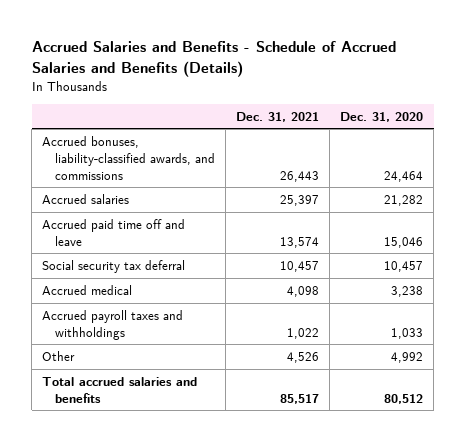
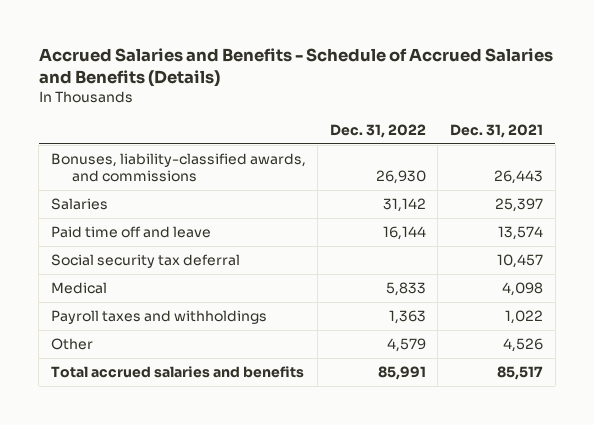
- | Dec. 31, 2021 | Dec. 31, 2020
+ | Dec. 31, 2022 | Dec. 31, 2021
- Accrued bonuses, liability-classified awards, and commissions | 26,443 | 24,464
- Accrued salaries | 25,397 | 21,282
- Accrued paid time off and leave | 13,574 | 15,046
+ Bonuses, liability-classified awards, and commissions | 26,930 | 26,443
+ Salaries | 31,142 | 25,397
+ Paid time off and leave | 16,144 | 13,574
- Accrued medical | 4,098 | 3,238
- Accrued payroll taxes and withholdings | 1,022 | 1,033
+ Medical | 5,833 | 4,098
+ Payroll taxes and withholdings | 1,363 | 1,022

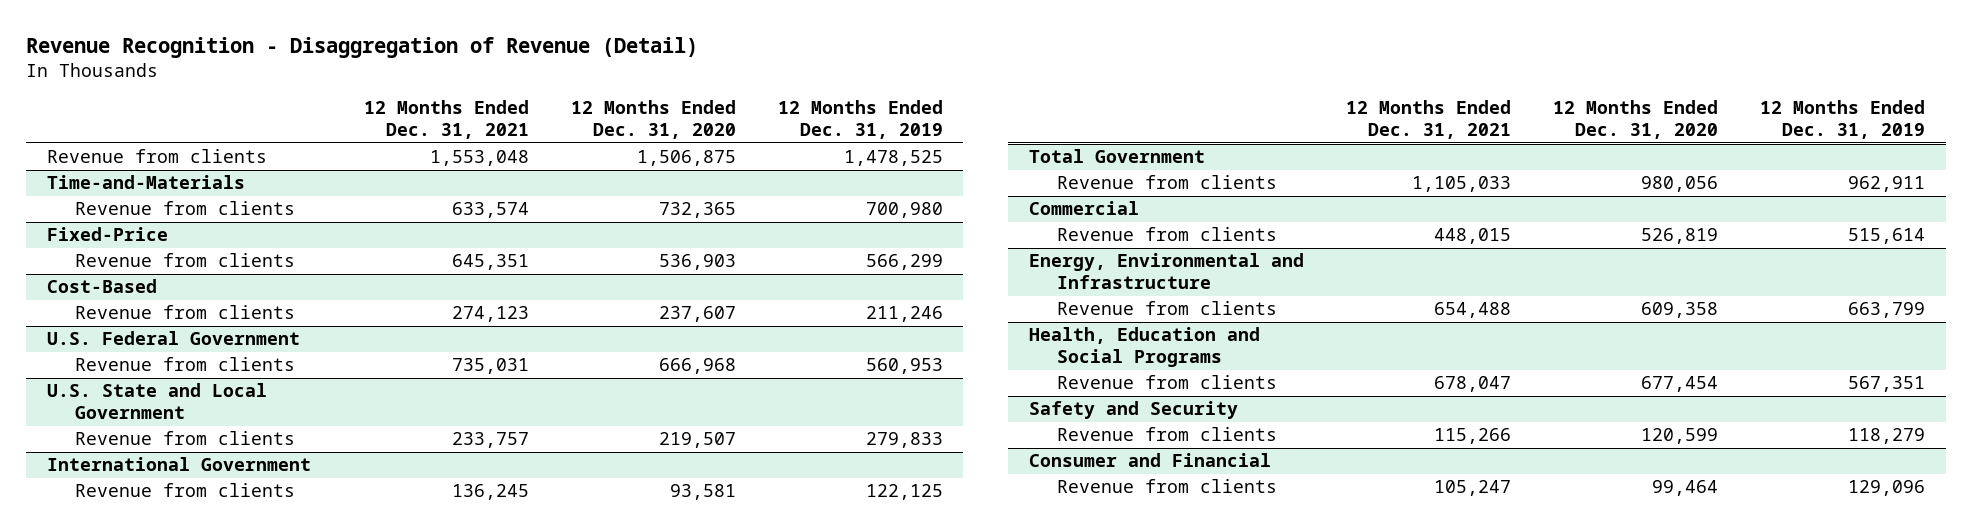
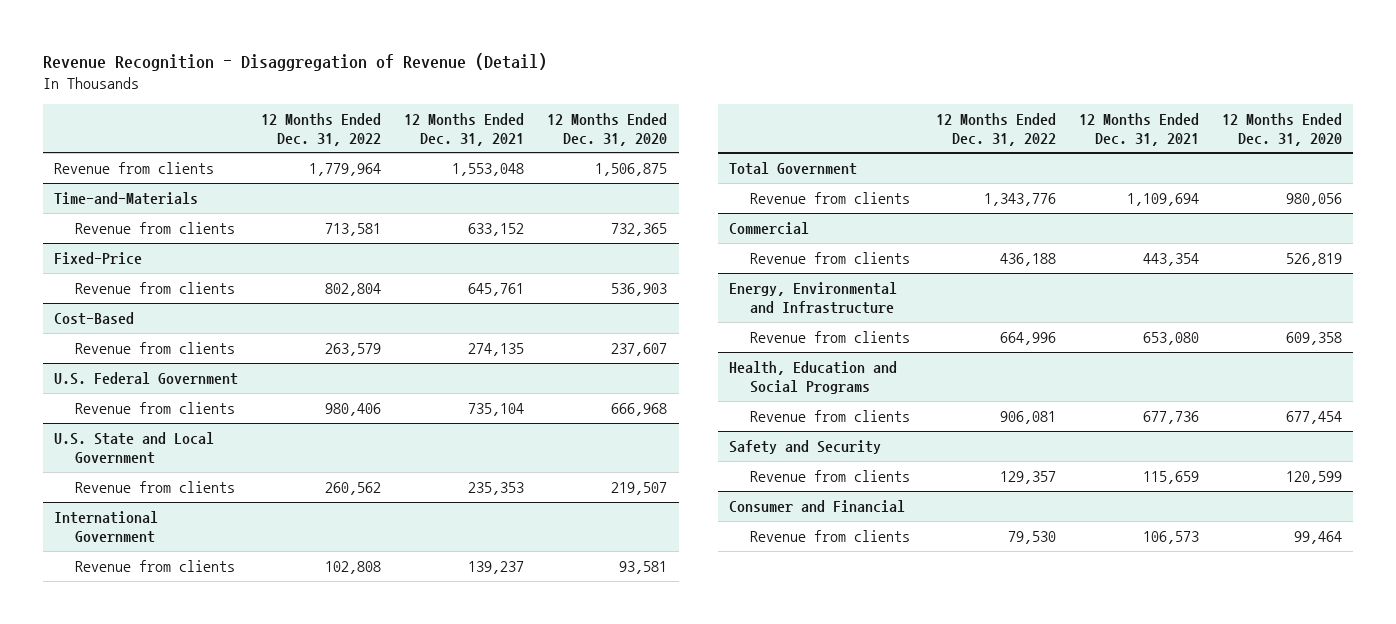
- | 12 Months Ended Dec. 31, 2021 | 12 Months Ended Dec. 31, 2020 | 12 Months Ended Dec. 31, 2019
+ | 12 Months Ended Dec. 31, 2022 | 12 Months Ended Dec. 31, 2021 | 12 Months Ended Dec. 31, 2020
@ Time-and-Materials
- Revenue from clients | 633,574 | 732,365 | 700,980
+ Revenue from clients | 713,581 | 633,152 | 732,365
@ Fixed-Price
- Revenue from clients | 645,351 | 536,903 | 566,299
+ Revenue from clients | 802,804 | 645,761 | 536,903
@ Cost-Based
- Revenue from clients | 274,123 | 237,607 | 211,246
+ Revenue from clients | 263,579 | 274,135 | 237,607
@ U.S. Federal Government
- Revenue from clients | 735,031 | 666,968 | 560,953
+ Revenue from clients | 980,406 | 735,104 | 666,968
@ U.S. State and Local Government
- Revenue from clients | 233,757 | 219,507 | 279,833
+ Revenue from clients | 260,562 | 235,353 | 219,507
@ International Government
- Revenue from clients | 136,245 | 93,581 | 122,125
+ Revenue from clients | 102,808 | 139,237 | 93,581
@ Total Government
- Revenue from clients | 1,105,033 | 980,056 | 962,911
+ Revenue from clients | 1,343,776 | 1,109,694 | 980,056
@ Commercial
- Revenue from clients | 448,015 | 526,819 | 515,614
+ Revenue from clients | 436,188 | 443,354 | 526,819
@ Energy, Environmental and Infrastructure
- Revenue from clients | 654,488 | 609,358 | 663,799
+ Revenue from clients | 664,996 | 653,080 | 609,358
@ Health, Education and Social Programs
- Revenue from clients | 678,047 | 677,454 | 567,351
+ Revenue from clients | 906,081 | 677,736 | 677,454
@ Safety and Security
- Revenue from clients | 115,266 | 120,599 | 118,279
+ Revenue from clients | 129,357 | 115,659 | 120,599
@ Consumer and Financial
- Revenue from clients | 105,247 | 99,464 | 129,096
+ Revenue from clients | 79,530 | 106,573 | 99,464

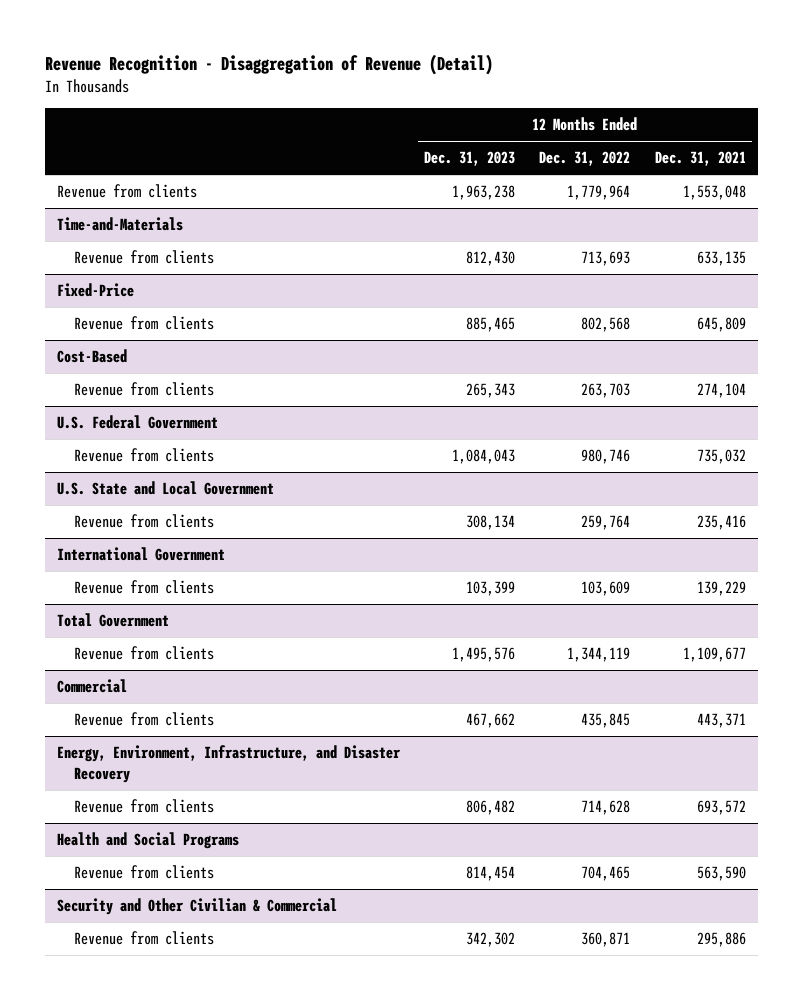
- | 12 Months Ended Dec. 31, 2022 | 12 Months Ended Dec. 31, 2021 | 12 Months Ended Dec. 31, 2020
+ | 12 Months Ended Dec. 31, 2023 | 12 Months Ended Dec. 31, 2022 | 12 Months Ended Dec. 31, 2021
@ Time-and-Materials
- Revenue from clients | 713,581 | 633,152 | 732,365
+ Revenue from clients | 812,430 | 713,693 | 633,135
@ Fixed-Price
- Revenue from clients | 802,804 | 645,761 | 536,903
+ Revenue from clients | 885,465 | 802,568 | 645,809
@ Cost-Based
- Revenue from clients | 263,579 | 274,135 | 237,607
+ Revenue from clients | 265,343 | 263,703 | 274,104
@ U.S. Federal Government
- Revenue from clients | 980,406 | 735,104 | 666,968
+ Revenue from clients | 1,084,043 | 980,746 | 735,032
@ U.S. State and Local Government
- Revenue from clients | 260,562 | 235,353 | 219,507
+ Revenue from clients | 308,134 | 259,764 | 235,416
@ International Government
- Revenue from clients | 102,808 | 139,237 | 93,581
+ Revenue from clients | 103,399 | 103,609 | 139,229
@ Total Government
- Revenue from clients | 1,343,776 | 1,109,694 | 980,056
+ Revenue from clients | 1,495,576 | 1,344,119 | 1,109,677
@ Commercial
- Revenue from clients | 436,188 | 443,354 | 526,819
- Energy, Environmental and Infrastructure
- Revenue from clients | 664,996 | 653,080 | 609,358
- Health, Education and Social Programs
- Revenue from clients | 906,081 | 677,736 | 677,454
- Safety and Security
- Revenue from clients | 129,357 | 115,659 | 120,599
- Consumer and Financial
- Revenue from clients | 79,530 | 106,573 | 99,464
@ Commercial
+ Revenue from clients | 467,662 | 435,845 | 443,371
+ Energy, Environment, Infrastructure, and Disaster Recovery
+ Revenue from clients | 806,482 | 714,628 | 693,572
+ Health and Social Programs
+ Revenue from clients | 814,454 | 704,465 | 563,590
+ Security and Other Civilian & Commercial
+ Revenue from clients | 342,302 | 360,871 | 295,886

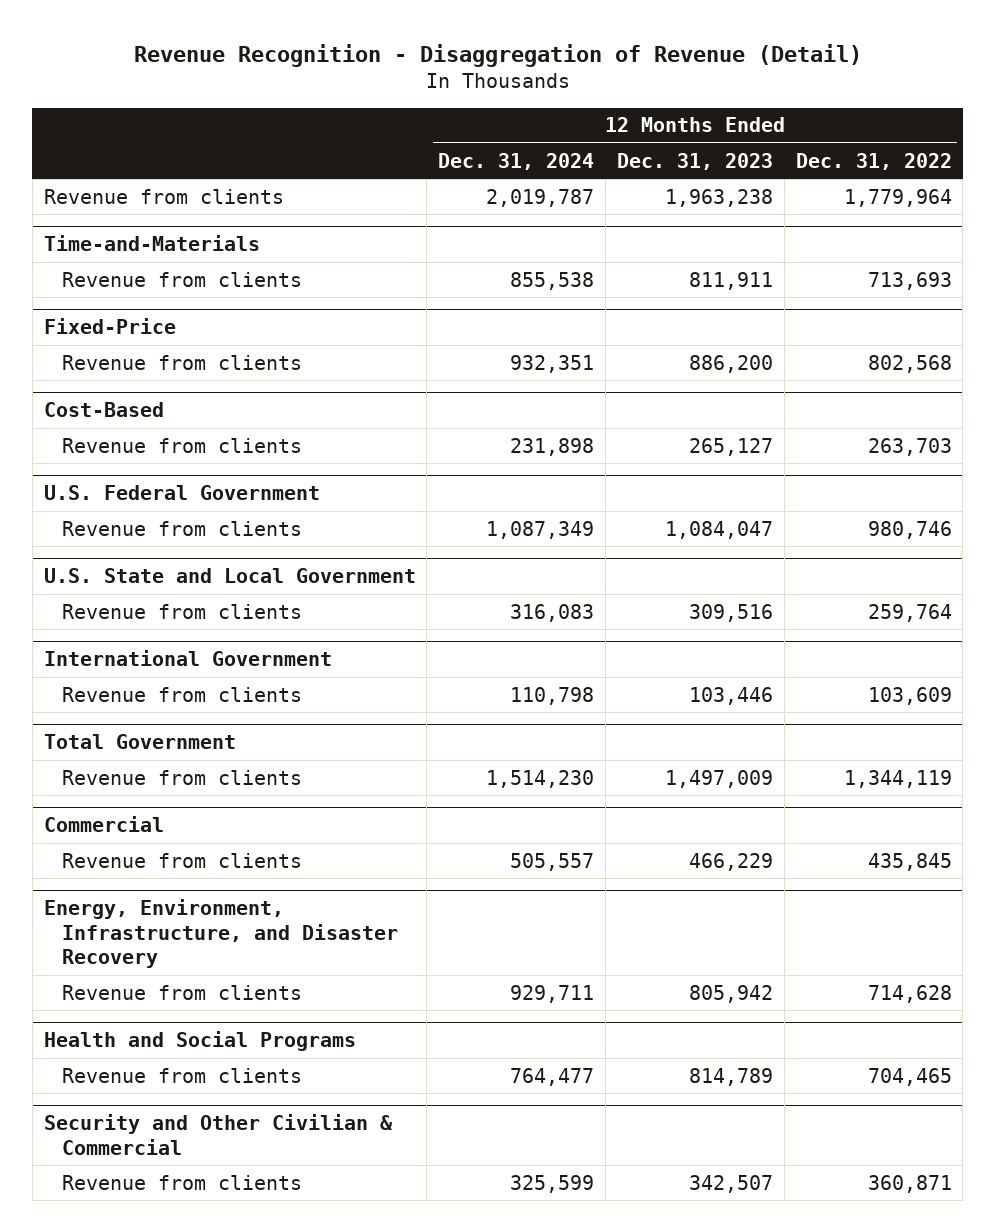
- | 12 Months Ended Dec. 31, 2023 | 12 Months Ended Dec. 31, 2022 | 12 Months Ended Dec. 31, 2021
+ | 12 Months Ended Dec. 31, 2024 | 12 Months Ended Dec. 31, 2023 | 12 Months Ended Dec. 31, 2022
@ Time-and-Materials
- Revenue from clients | 812,430 | 713,693 | 633,135
+ Revenue from clients | 855,538 | 811,911 | 713,693
@ Fixed-Price
- Revenue from clients | 885,465 | 802,568 | 645,809
+ Revenue from clients | 932,351 | 886,200 | 802,568
@ Cost-Based
- Revenue from clients | 265,343 | 263,703 | 274,104
+ Revenue from clients | 231,898 | 265,127 | 263,703
@ U.S. Federal Government
- Revenue from clients | 1,084,043 | 980,746 | 735,032
+ Revenue from clients | 1,087,349 | 1,084,047 | 980,746
@ U.S. State and Local Government
- Revenue from clients | 308,134 | 259,764 | 235,416
+ Revenue from clients | 316,083 | 309,516 | 259,764
@ International Government
- Revenue from clients | 103,399 | 103,609 | 139,229
+ Revenue from clients | 110,798 | 103,446 | 103,609
@ Total Government
- Revenue from clients | 1,495,576 | 1,344,119 | 1,109,677
+ Revenue from clients | 1,514,230 | 1,497,009 | 1,344,119
@ Commercial
- Revenue from clients | 467,662 | 435,845 | 443,371
+ Revenue from clients | 505,557 | 466,229 | 435,845
@ Energy, Environment, Infrastructure, and Disaster Recovery
- Revenue from clients | 806,482 | 714,628 | 693,572
+ Revenue from clients | 929,711 | 805,942 | 714,628
@ Health and Social Programs
- Revenue from clients | 814,454 | 704,465 | 563,590
+ Revenue from clients | 764,477 | 814,789 | 704,465
@ Security and Other Civilian & Commercial
- Revenue from clients | 342,302 | 360,871 | 295,886
+ Revenue from clients | 325,599 | 342,507 | 360,871

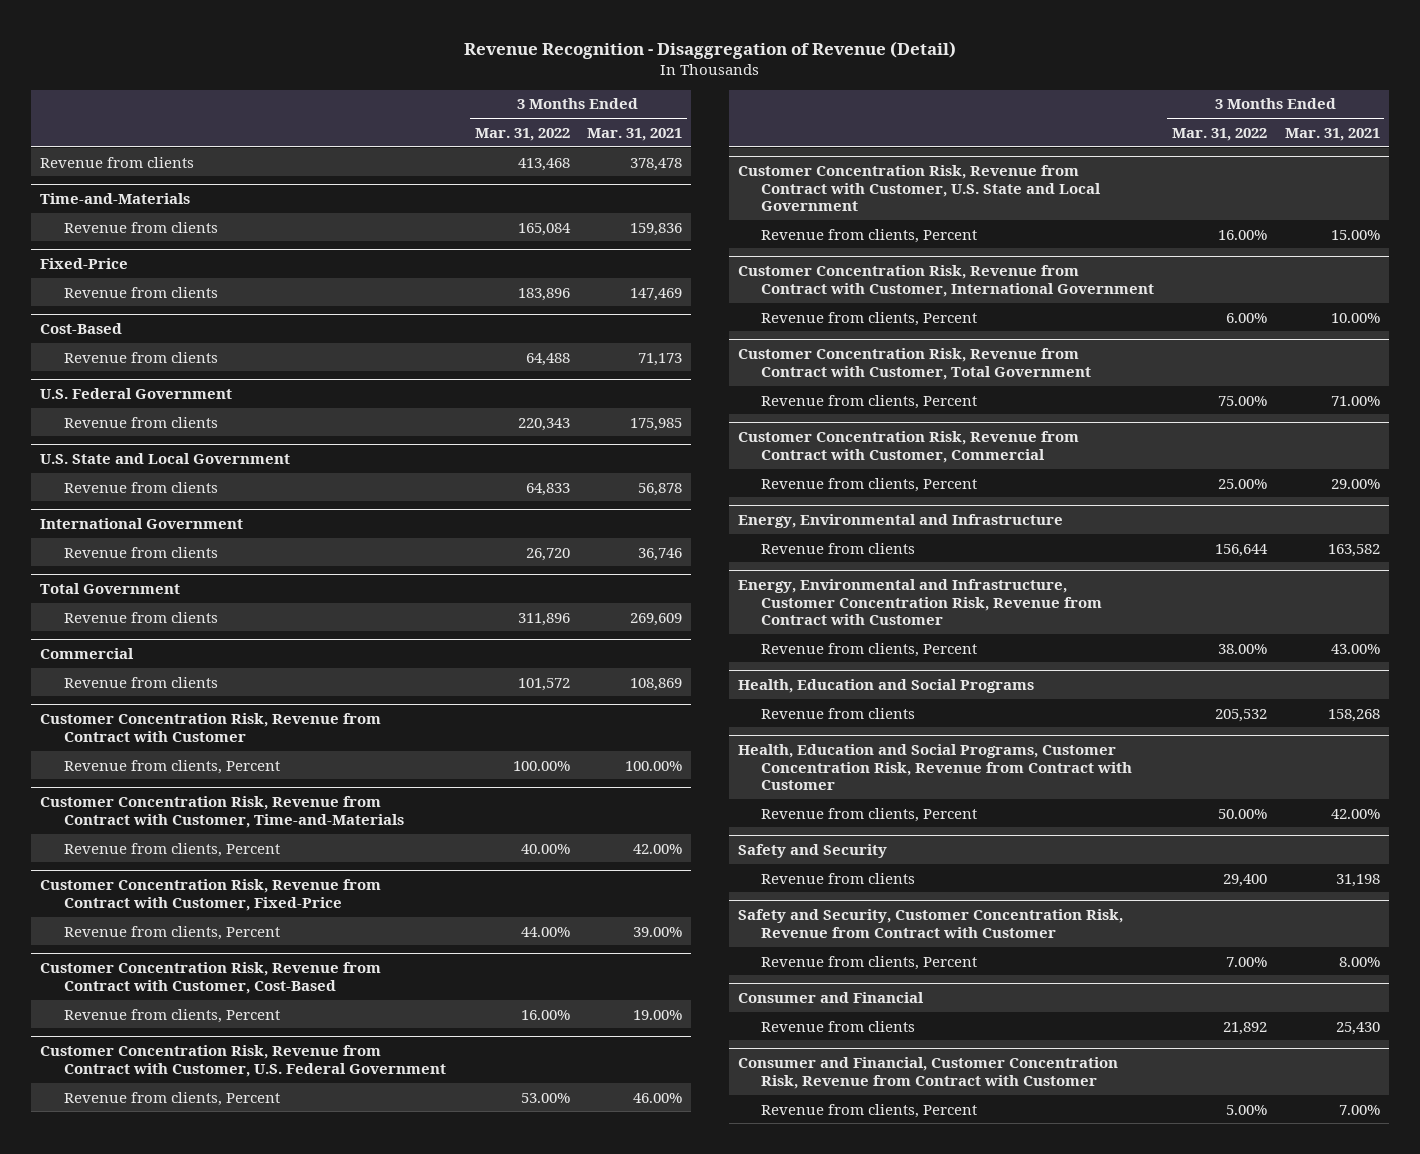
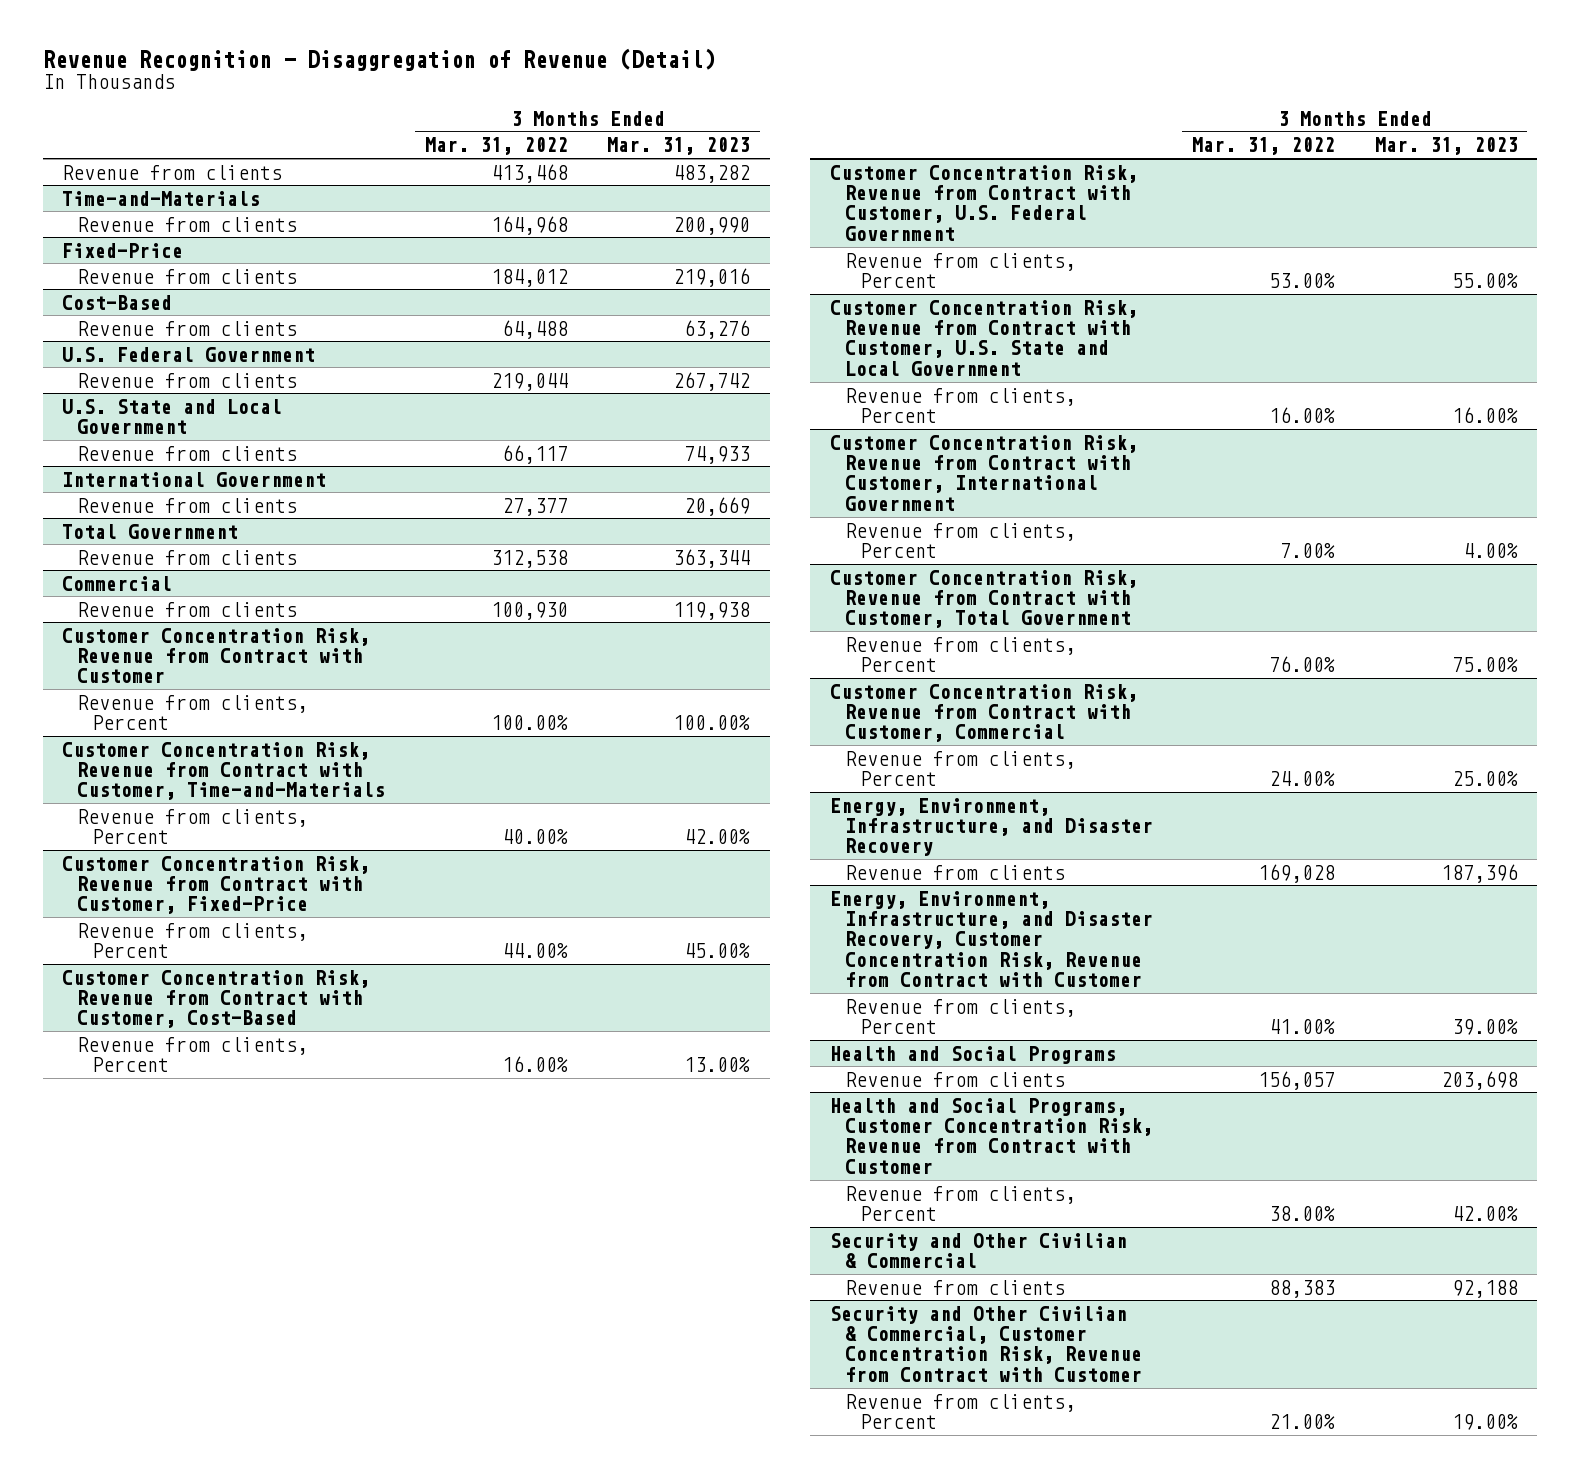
- | 3 Months Ended Mar. 31, 2022 | 3 Months Ended Mar. 31, 2021
+ | 3 Months Ended Mar. 31, 2022 | 3 Months Ended Mar. 31, 2023
@ Time-and-Materials
- Revenue from clients | 165,084 | 159,836
+ Revenue from clients | 164,968 | 200,990
@ Fixed-Price
- Revenue from clients | 183,896 | 147,469
+ Revenue from clients | 184,012 | 219,016
@ U.S. Federal Government
- Revenue from clients | 220,343 | 175,985
+ Revenue from clients | 219,044 | 267,742
@ U.S. State and Local Government
- Revenue from clients | 64,833 | 56,878
+ Revenue from clients | 66,117 | 74,933
@ International Government
- Revenue from clients | 26,720 | 36,746
+ Revenue from clients | 27,377 | 20,669
@ Total Government
- Revenue from clients | 311,896 | 269,609
+ Revenue from clients | 312,538 | 363,344
@ Commercial
- Revenue from clients | 101,572 | 108,869
+ Revenue from clients | 100,930 | 119,938
@ Customer Concentration Risk, Revenue from Contract with Customer, International Government
- Revenue from clients, Percent | 6.00% | 10.00%
+ Revenue from clients, Percent | 7.00% | 4.00%
@ Customer Concentration Risk, Revenue from Contract with Customer, Total Government
- Revenue from clients, Percent | 75.00% | 71.00%
+ Revenue from clients, Percent | 76.00% | 75.00%
@ Customer Concentration Risk, Revenue from Contract with Customer, Commercial
- Revenue from clients, Percent | 25.00% | 29.00%
- Energy, Environmental and Infrastructure
- Revenue from clients | 156,644 | 163,582
- Energy, Environmental and Infrastructure, Customer Concentration Risk, Revenue from Contract with Customer
@ Customer Concentration Risk, Revenue from Contract with Customer, Commercial
+ Revenue from clients, Percent | 24.00% | 25.00%
+ Energy, Environment, Infrastructure, and Disaster Recovery
+ Revenue from clients | 169,028 | 187,396
+ Energy, Environment, Infrastructure, and Disaster Recovery, Customer Concentration Risk, Revenue from Contract with Customer
+ Revenue from clients, Percent | 41.00% | 39.00%
+ Health and Social Programs
+ Revenue from clients | 156,057 | 203,698
+ Health and Social Programs, Customer Concentration Risk, Revenue from Contract with Customer
- Health, Education and Social Programs
- Revenue from clients | 205,532 | 158,268
- Health, Education and Social Programs, Customer Concentration Risk, Revenue from Contract with Customer
- Revenue from clients, Percent | 50.00% | 42.00%
- Safety and Security
- Revenue from clients | 29,400 | 31,198
- Safety and Security, Customer Concentration Risk, Revenue from Contract with Customer
- Revenue from clients, Percent | 7.00% | 8.00%
- Consumer and Financial
- Revenue from clients | 21,892 | 25,430
- Consumer and Financial, Customer Concentration Risk, Revenue from Contract with Customer
- Revenue from clients, Percent | 5.00% | 7.00%
+ Security and Other Civilian & Commercial
+ Revenue from clients | 88,383 | 92,188
+ Security and Other Civilian & Commercial, Customer Concentration Risk, Revenue from Contract with Customer
+ Revenue from clients, Percent | 21.00% | 19.00%

